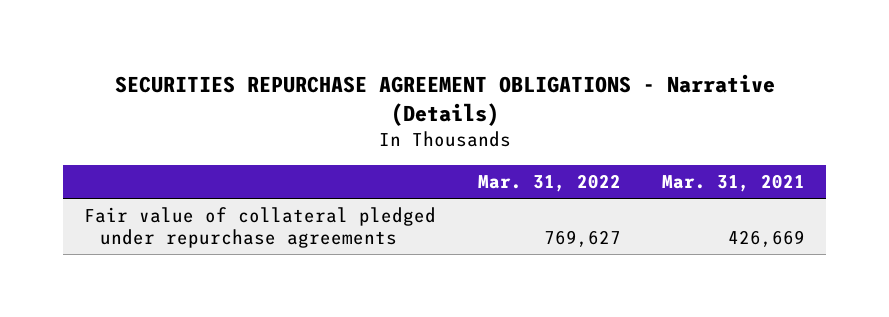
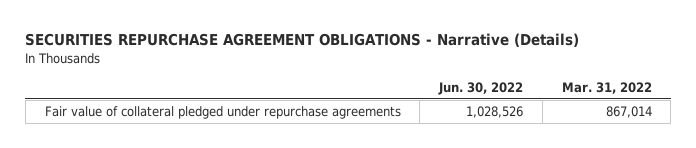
- | Mar. 31, 2022 | Mar. 31, 2021
+ | Jun. 30, 2022 | Mar. 31, 2022
- Fair value of collateral pledged under repurchase agreements | 769,627 | 426,669
+ Fair value of collateral pledged under repurchase agreements | 1,028,526 | 867,014

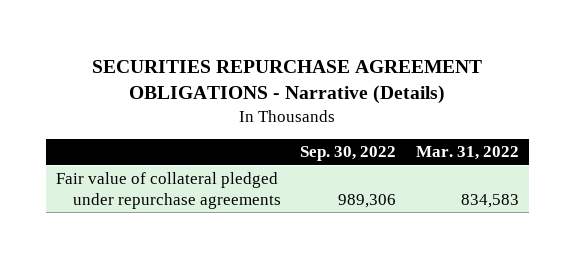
- | Jun. 30, 2022 | Mar. 31, 2022
+ | Sep. 30, 2022 | Mar. 31, 2022
- Fair value of collateral pledged under repurchase agreements | 1,028,526 | 867,014
+ Fair value of collateral pledged under repurchase agreements | 989,306 | 834,583

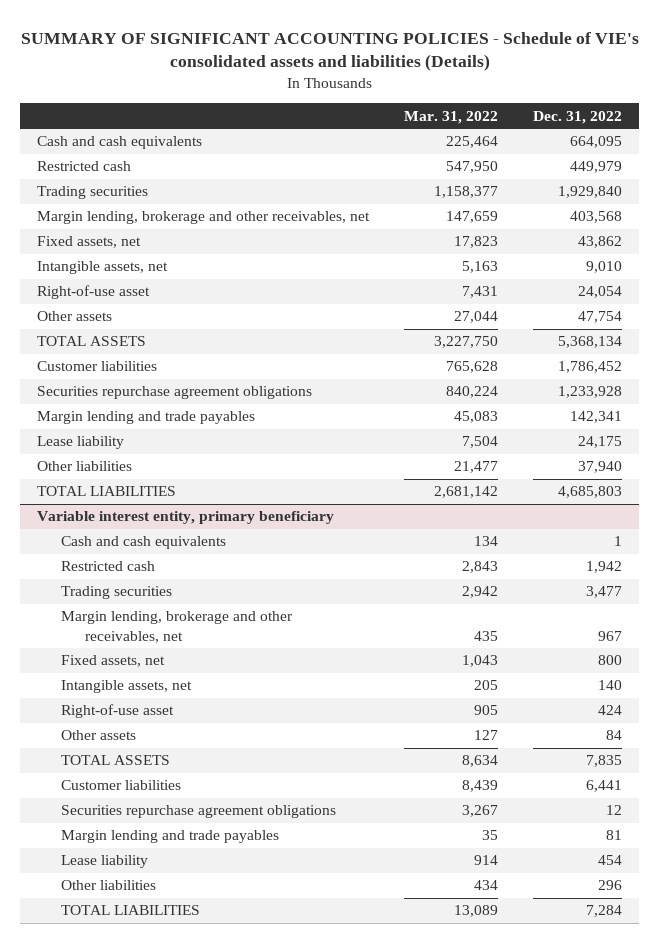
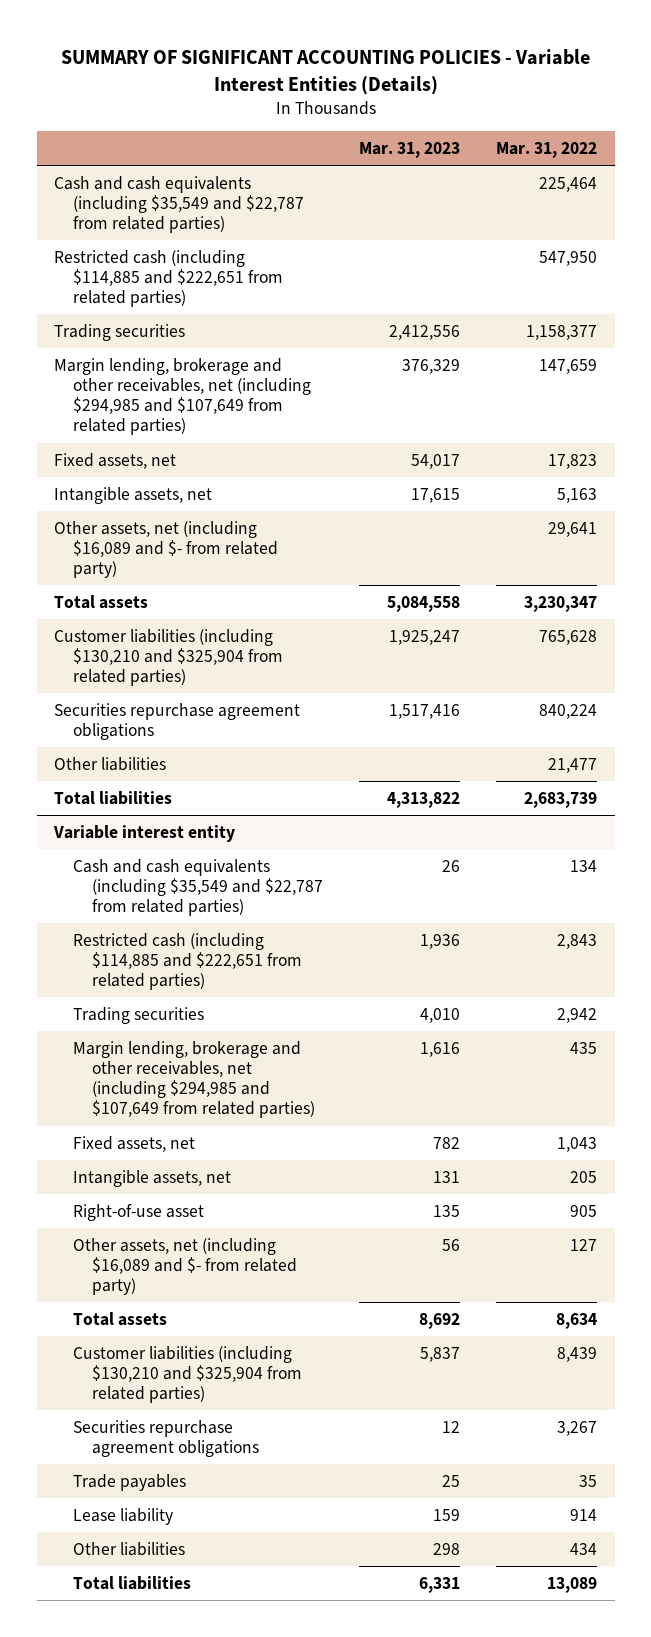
- SUMMARY OF SIGNIFICANT ACCOUNTING POLICIES - Schedule of VIE's consolidated assets and liabilities (Details)
+ SUMMARY OF SIGNIFICANT ACCOUNTING POLICIES - Variable Interest Entities (Details)
- | Mar. 31, 2022 | Dec. 31, 2022
+ | Mar. 31, 2023 | Mar. 31, 2022
- Cash and cash equivalents | 225,464 | 664,095
- Restricted cash | 547,950 | 449,979
+ Cash and cash equivalents (including $35,549 and $22,787 from related parties) | | 225,464
+ Restricted cash (including $114,885 and $222,651 from related parties) | | 547,950
- Margin lending, brokerage and other receivables, net | 147,659 | 403,568
+ Margin lending, brokerage and other receivables, net (including $294,985 and $107,649 from related parties) | 376,329 | 147,659
- Right-of-use asset | 7,431 | 24,054
- Other assets | 27,044 | 47,754
- TOTAL ASSETS | 3,227,750 | 5,368,134
- Customer liabilities | 765,628 | 1,786,452
+ Other assets, net (including $16,089 and $- from related party) | | 29,641
+ Total assets | 5,084,558 | 3,230,347
+ Customer liabilities (including $130,210 and $325,904 from related parties) | 1,925,247 | 765,628
- Margin lending and trade payables | 45,083 | 142,341
- Lease liability | 7,504 | 24,175
- TOTAL LIABILITIES | 2,681,142 | 4,685,803
- Variable interest entity, primary beneficiary
- Cash and cash equivalents | 134 | 1
- Restricted cash | 2,843 | 1,942
+ Total liabilities | 4,313,822 | 2,683,739
+ Variable interest entity
+ Cash and cash equivalents (including $35,549 and $22,787 from related parties) | 26 | 134
+ Restricted cash (including $114,885 and $222,651 from related parties) | 1,936 | 2,843
- Margin lending, brokerage and other receivables, net | 435 | 967
+ Margin lending, brokerage and other receivables, net (including $294,985 and $107,649 from related parties) | 1,616 | 435
- Other assets | 127 | 84
- TOTAL ASSETS | 8,634 | 7,835
- Customer liabilities | 8,439 | 6,441
+ Other assets, net (including $16,089 and $- from related party) | 56 | 127
+ Total assets | 8,692 | 8,634
+ Customer liabilities (including $130,210 and $325,904 from related parties) | 5,837 | 8,439
- Margin lending and trade payables | 35 | 81
+ Trade payables | 25 | 35
- TOTAL LIABILITIES | 13,089 | 7,284
+ Total liabilities | 6,331 | 13,089

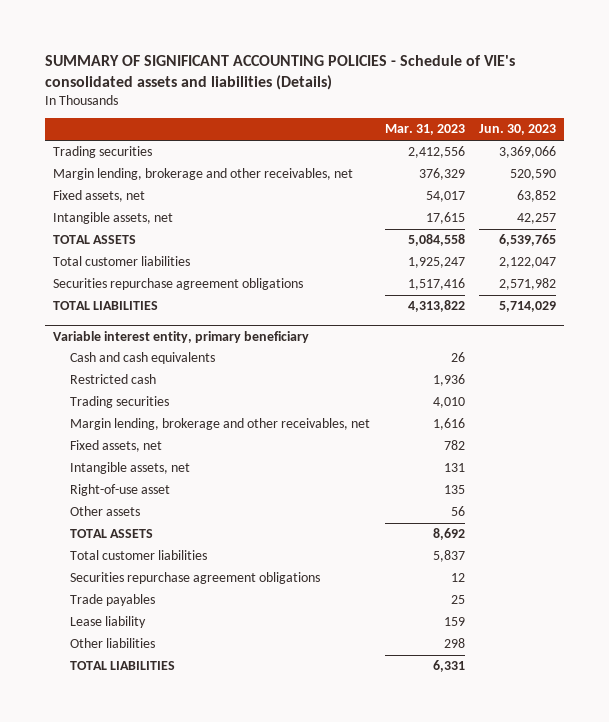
- SUMMARY OF SIGNIFICANT ACCOUNTING POLICIES - Variable Interest Entities (Details)
+ SUMMARY OF SIGNIFICANT ACCOUNTING POLICIES - Schedule of VIE's consolidated assets and liabilities (Details)
- | Mar. 31, 2023 | Mar. 31, 2022
+ | Mar. 31, 2023 | Jun. 30, 2023
- Cash and cash equivalents (including $35,549 and $22,787 from related parties) | | 225,464
- Restricted cash (including $114,885 and $222,651 from related parties) | | 547,950
- Margin lending, brokerage and other receivables, net (including $294,985 and $107,649 from related parties) | 376,329 | 147,659
+ Margin lending, brokerage and other receivables, net | 376,329 | 520,590
- Other assets, net (including $16,089 and $- from related party) | | 29,641
- Total assets | 5,084,558 | 3,230,347
- Customer liabilities (including $130,210 and $325,904 from related parties) | 1,925,247 | 765,628
+ TOTAL ASSETS | 5,084,558 | 6,539,765
+ Total customer liabilities | 1,925,247 | 2,122,047
- Other liabilities | | 21,477
- Total liabilities | 4,313,822 | 2,683,739
- Variable interest entity
- Cash and cash equivalents (including $35,549 and $22,787 from related parties) | 26 | 134
- Restricted cash (including $114,885 and $222,651 from related parties) | 1,936 | 2,843
+ TOTAL LIABILITIES | 4,313,822 | 5,714,029
+ Variable interest entity, primary beneficiary
+ Cash and cash equivalents | 26 |
+ Restricted cash | 1,936 |
- Margin lending, brokerage and other receivables, net (including $294,985 and $107,649 from related parties) | 1,616 | 435
+ Margin lending, brokerage and other receivables, net | 1,616 |
- Other assets, net (including $16,089 and $- from related party) | 56 | 127
- Total assets | 8,692 | 8,634
- Customer liabilities (including $130,210 and $325,904 from related parties) | 5,837 | 8,439
+ Other assets | 56 |
+ TOTAL ASSETS | 8,692 |
+ Total customer liabilities | 5,837 |
- Total liabilities | 6,331 | 13,089
+ TOTAL LIABILITIES | 6,331 |

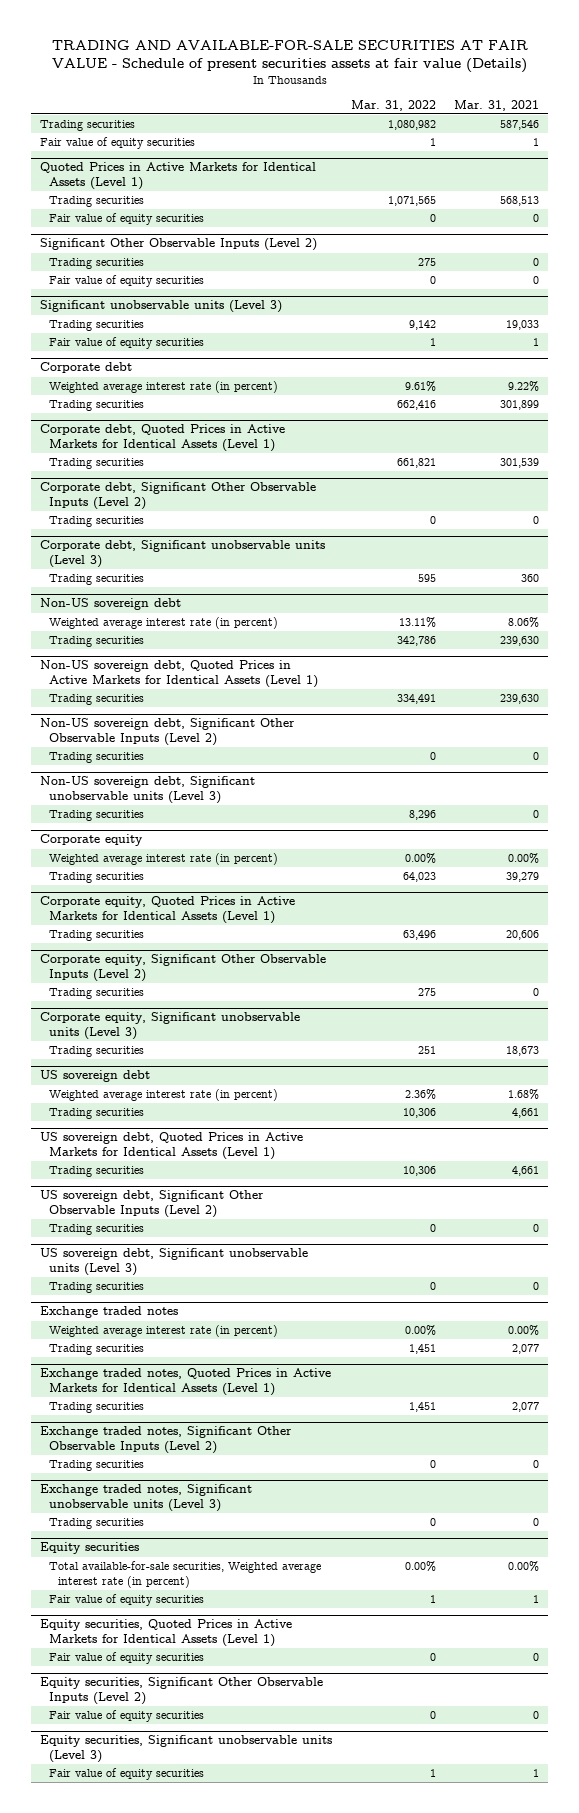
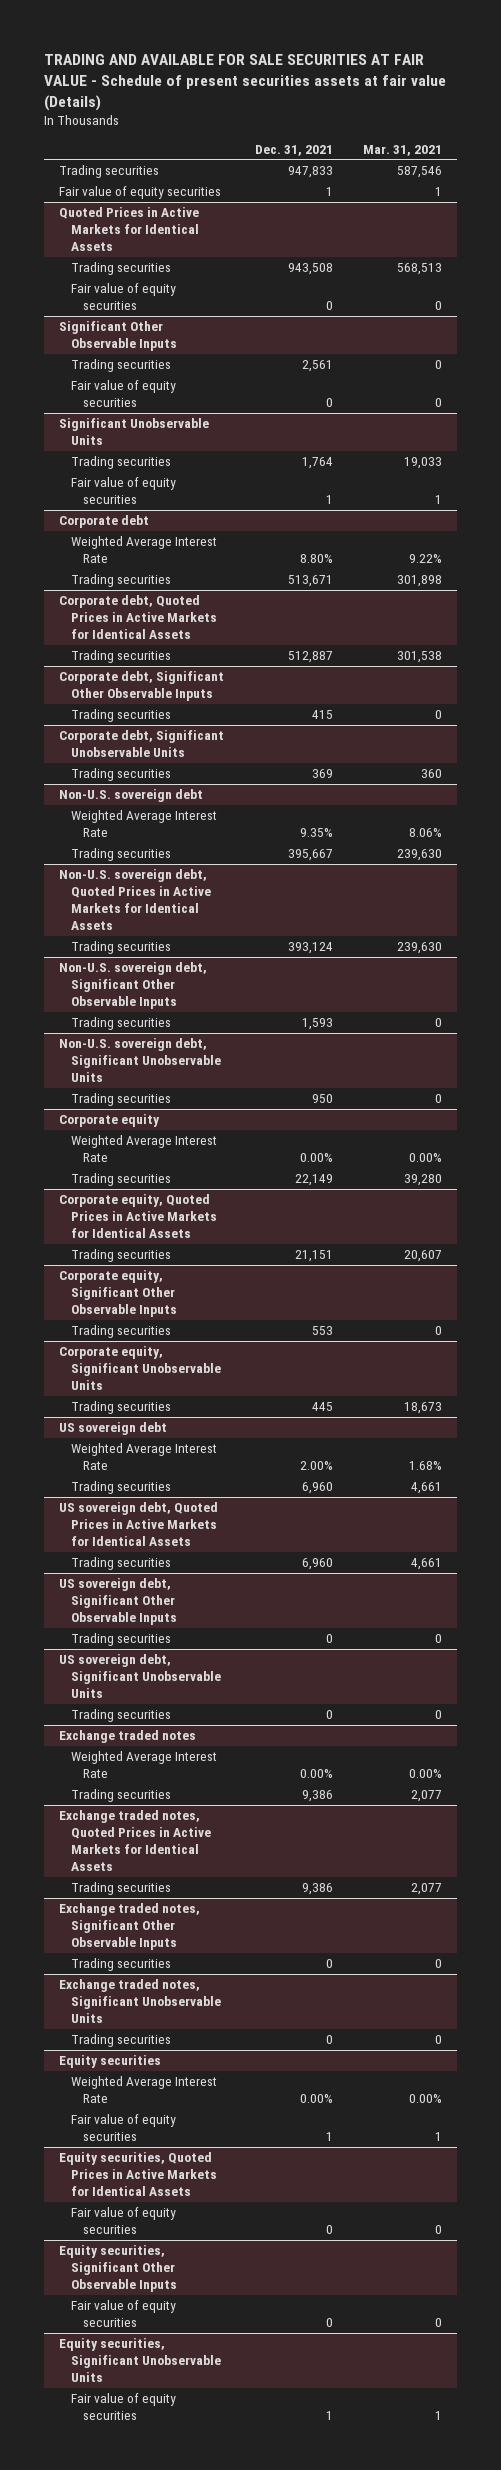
- TRADING AND AVAILABLE-FOR-SALE SECURITIES AT FAIR VALUE - Schedule of present securities assets at fair value (Details)
+ TRADING AND AVAILABLE FOR SALE SECURITIES AT FAIR VALUE - Schedule of present securities assets at fair value (Details)
- | Mar. 31, 2022 | Mar. 31, 2021
+ | Dec. 31, 2021 | Mar. 31, 2021
- Quoted Prices in Active Markets for Identical Assets (Level 1)
+ Quoted Prices in Active Markets for Identical Assets
- Significant Other Observable Inputs (Level 2)
+ Significant Other Observable Inputs
- Significant unobservable units (Level 3)
+ Significant Unobservable Units
@ Corporate debt
- Weighted average interest rate (in percent) | 9.61% | 9.22%
- Trading securities | 662,416 | 301,899
- Corporate debt, Quoted Prices in Active Markets for Identical Assets (Level 1)
- Trading securities | 661,821 | 301,539
- Corporate debt, Significant Other Observable Inputs (Level 2)
@ Corporate debt
+ Weighted Average Interest Rate | 8.80% | 9.22%
+ Trading securities | 513,671 | 301,898
+ Corporate debt, Quoted Prices in Active Markets for Identical Assets
+ Trading securities | 512,887 | 301,538
+ Corporate debt, Significant Other Observable Inputs
- Corporate debt, Significant unobservable units (Level 3)
+ Corporate debt, Significant Unobservable Units
- Non-US sovereign debt
- Weighted average interest rate (in percent) | 13.11% | 8.06%
+ Non-U.S. sovereign debt
+ Weighted Average Interest Rate | 9.35% | 8.06%
- Non-US sovereign debt, Quoted Prices in Active Markets for Identical Assets (Level 1)
+ Non-U.S. sovereign debt, Quoted Prices in Active Markets for Identical Assets
- Non-US sovereign debt, Significant Other Observable Inputs (Level 2)
+ Non-U.S. sovereign debt, Significant Other Observable Inputs
- Non-US sovereign debt, Significant unobservable units (Level 3)
+ Non-U.S. sovereign debt, Significant Unobservable Units
@ Corporate equity
- Weighted average interest rate (in percent) | 0.00% | 0.00%
- Trading securities | 64,023 | 39,279
- Corporate equity, Quoted Prices in Active Markets for Identical Assets (Level 1)
- Trading securities | 63,496 | 20,606
- Corporate equity, Significant Other Observable Inputs (Level 2)
@ Corporate equity
+ Weighted Average Interest Rate | 0.00% | 0.00%
+ Trading securities | 22,149 | 39,280
+ Corporate equity, Quoted Prices in Active Markets for Identical Assets
+ Trading securities | 21,151 | 20,607
+ Corporate equity, Significant Other Observable Inputs
- Corporate equity, Significant unobservable units (Level 3)
+ Corporate equity, Significant Unobservable Units
@ US sovereign debt
- Weighted average interest rate (in percent) | 2.36% | 1.68%
+ Weighted Average Interest Rate | 2.00% | 1.68%
- US sovereign debt, Quoted Prices in Active Markets for Identical Assets (Level 1)
+ US sovereign debt, Quoted Prices in Active Markets for Identical Assets
- US sovereign debt, Significant Other Observable Inputs (Level 2)
+ US sovereign debt, Significant Other Observable Inputs
- US sovereign debt, Significant unobservable units (Level 3)
+ US sovereign debt, Significant Unobservable Units
@ Exchange traded notes
- Weighted average interest rate (in percent) | 0.00% | 0.00%
+ Weighted Average Interest Rate | 0.00% | 0.00%
- Exchange traded notes, Quoted Prices in Active Markets for Identical Assets (Level 1)
+ Exchange traded notes, Quoted Prices in Active Markets for Identical Assets
- Exchange traded notes, Significant Other Observable Inputs (Level 2)
+ Exchange traded notes, Significant Other Observable Inputs
- Exchange traded notes, Significant unobservable units (Level 3)
+ Exchange traded notes, Significant Unobservable Units
@ Equity securities
- Total available-for-sale securities, Weighted average interest rate (in percent) | 0.00% | 0.00%
+ Weighted Average Interest Rate | 0.00% | 0.00%
- Equity securities, Quoted Prices in Active Markets for Identical Assets (Level 1)
+ Equity securities, Quoted Prices in Active Markets for Identical Assets
- Equity securities, Significant Other Observable Inputs (Level 2)
+ Equity securities, Significant Other Observable Inputs
- Equity securities, Significant unobservable units (Level 3)
+ Equity securities, Significant Unobservable Units

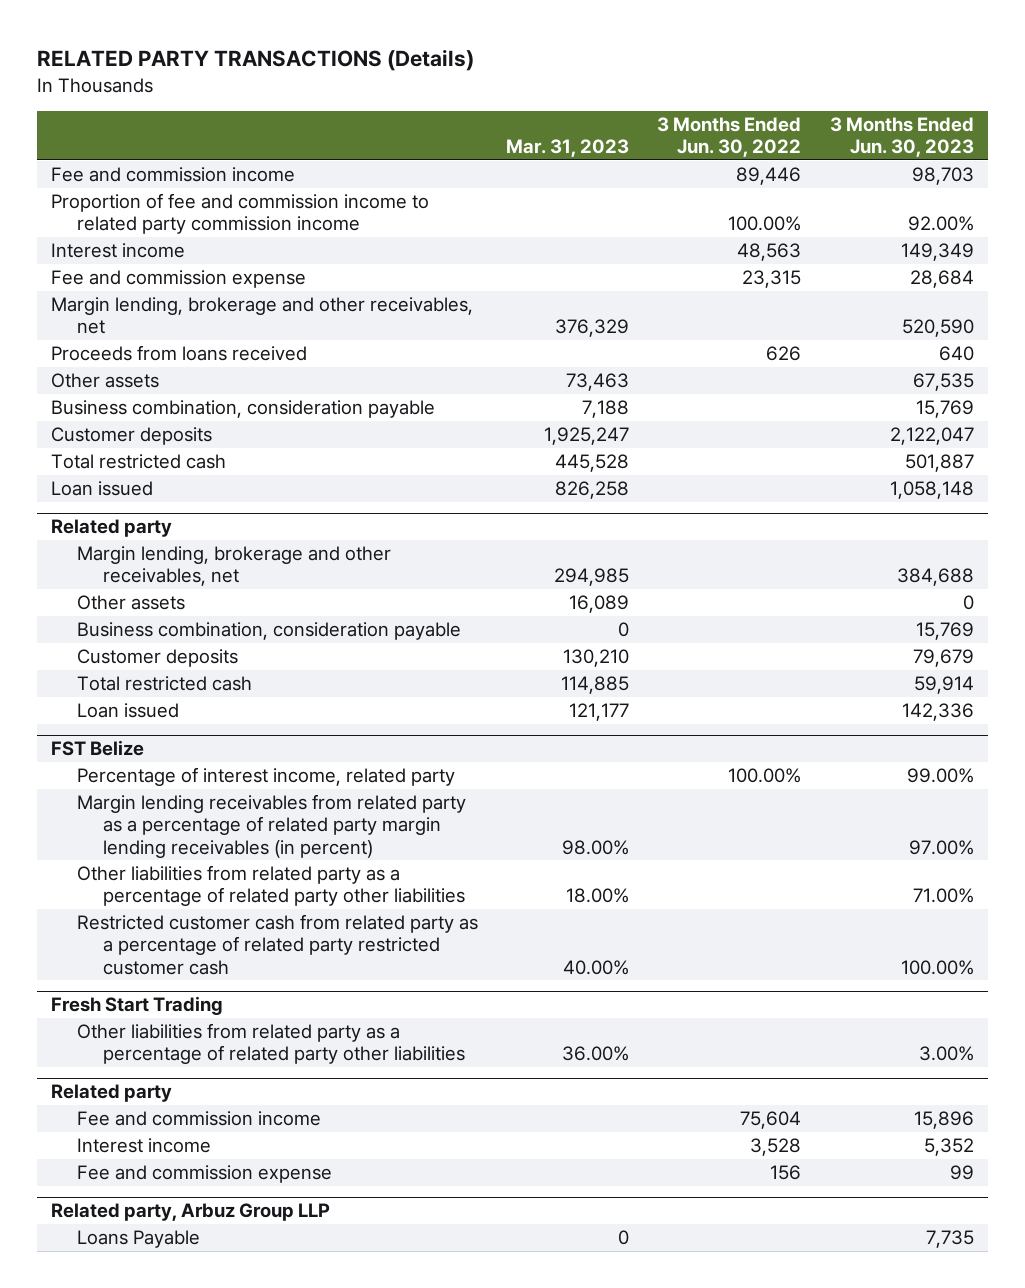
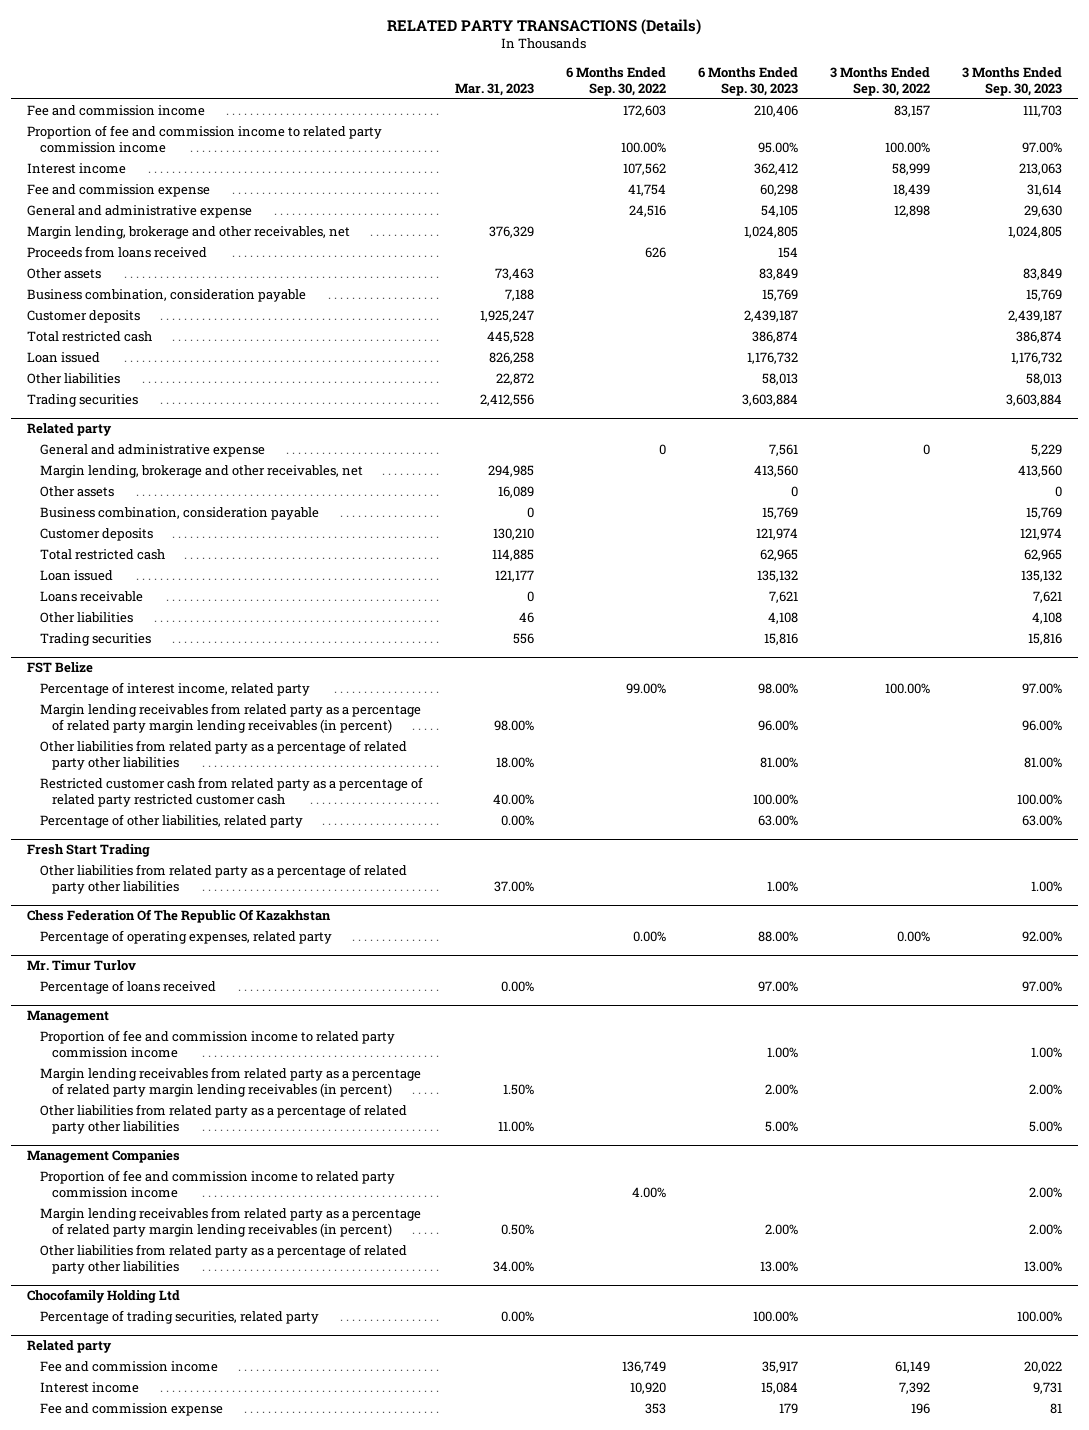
- | Mar. 31, 2023 | 3 Months Ended Jun. 30, 2022 | 3 Months Ended Jun. 30, 2023
+ | Mar. 31, 2023 | 6 Months Ended Sep. 30, 2022 | 6 Months Ended Sep. 30, 2023 | 3 Months Ended Sep. 30, 2022 | 3 Months Ended Sep. 30, 2023
+ General and administrative expense | | 24,516 | 54,105 | 12,898 | 29,630
+ Other liabilities | 22,872 | | 58,013 | | 58,013
+ Trading securities | 2,412,556 | | 3,603,884 | | 3,603,884
@ Related party
+ General and administrative expense | | 0 | 7,561 | 0 | 5,229
+ Loans receivable | 0 | | 7,621 | | 7,621
+ Other liabilities | 46 | | 4,108 | | 4,108
+ Trading securities | 556 | | 15,816 | | 15,816
@ FST Belize
+ Percentage of other liabilities, related party | 0.00% | | 63.00% | | 63.00%
@ Fresh Start Trading
- Other liabilities from related party as a percentage of related party other liabilities | 36.00% | | 3.00%
+ Other liabilities from related party as a percentage of related party other liabilities | 37.00% | | 1.00% | | 1.00%
+ Chess Federation Of The Republic Of Kazakhstan
+ Percentage of operating expenses, related party | | 0.00% | 88.00% | 0.00% | 92.00%
+ Mr. Timur Turlov
+ Percentage of loans received | 0.00% | | 97.00% | | 97.00%
+ Management
+ Proportion of fee and commission income to related party commission income | | | 1.00% | | 1.00%
+ Margin lending receivables from related party as a percentage of related party margin lending receivables (in percent) | 1.50% | | 2.00% | | 2.00%
+ Other liabilities from related party as a percentage of related party other liabilities | 11.00% | | 5.00% | | 5.00%
+ Management Companies
+ Proportion of fee and commission income to related party commission income | | 4.00% | | | 2.00%
+ Margin lending receivables from related party as a percentage of related party margin lending receivables (in percent) | 0.50% | | 2.00% | | 2.00%
+ Other liabilities from related party as a percentage of related party other liabilities | 34.00% | | 13.00% | | 13.00%
+ Chocofamily Holding Ltd
+ Percentage of trading securities, related party | 0.00% | | 100.00% | | 100.00%
- Related party, Arbuz Group LLP
- Loans Payable | 0 | | 7,735

